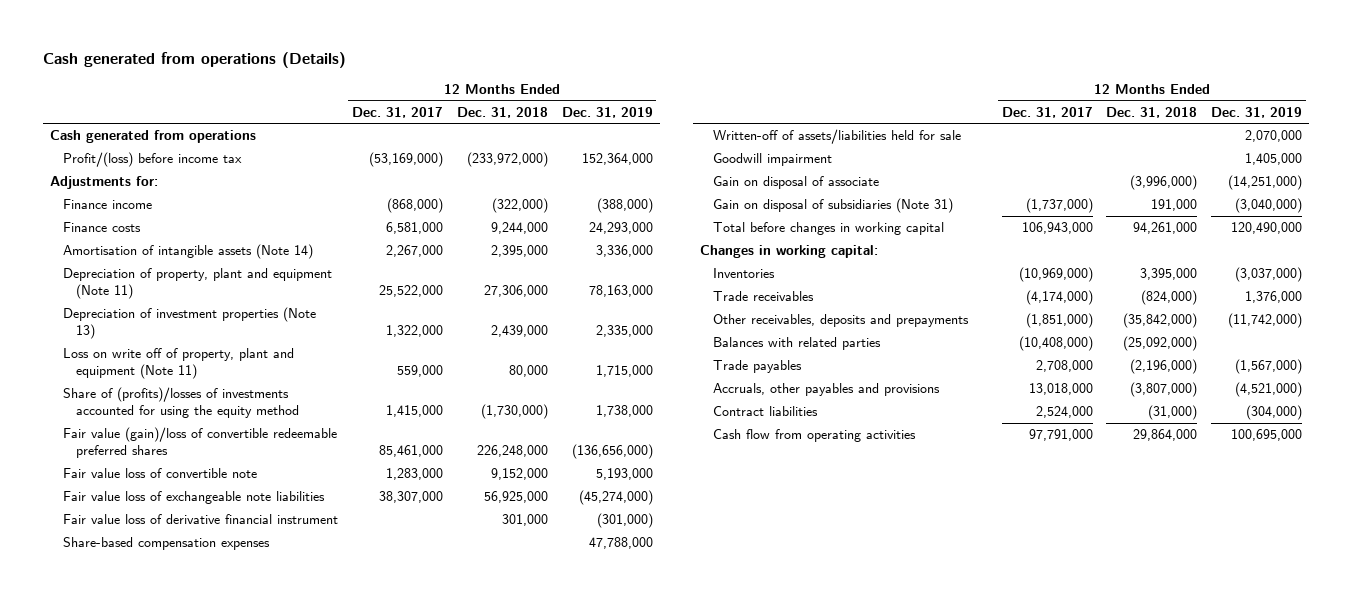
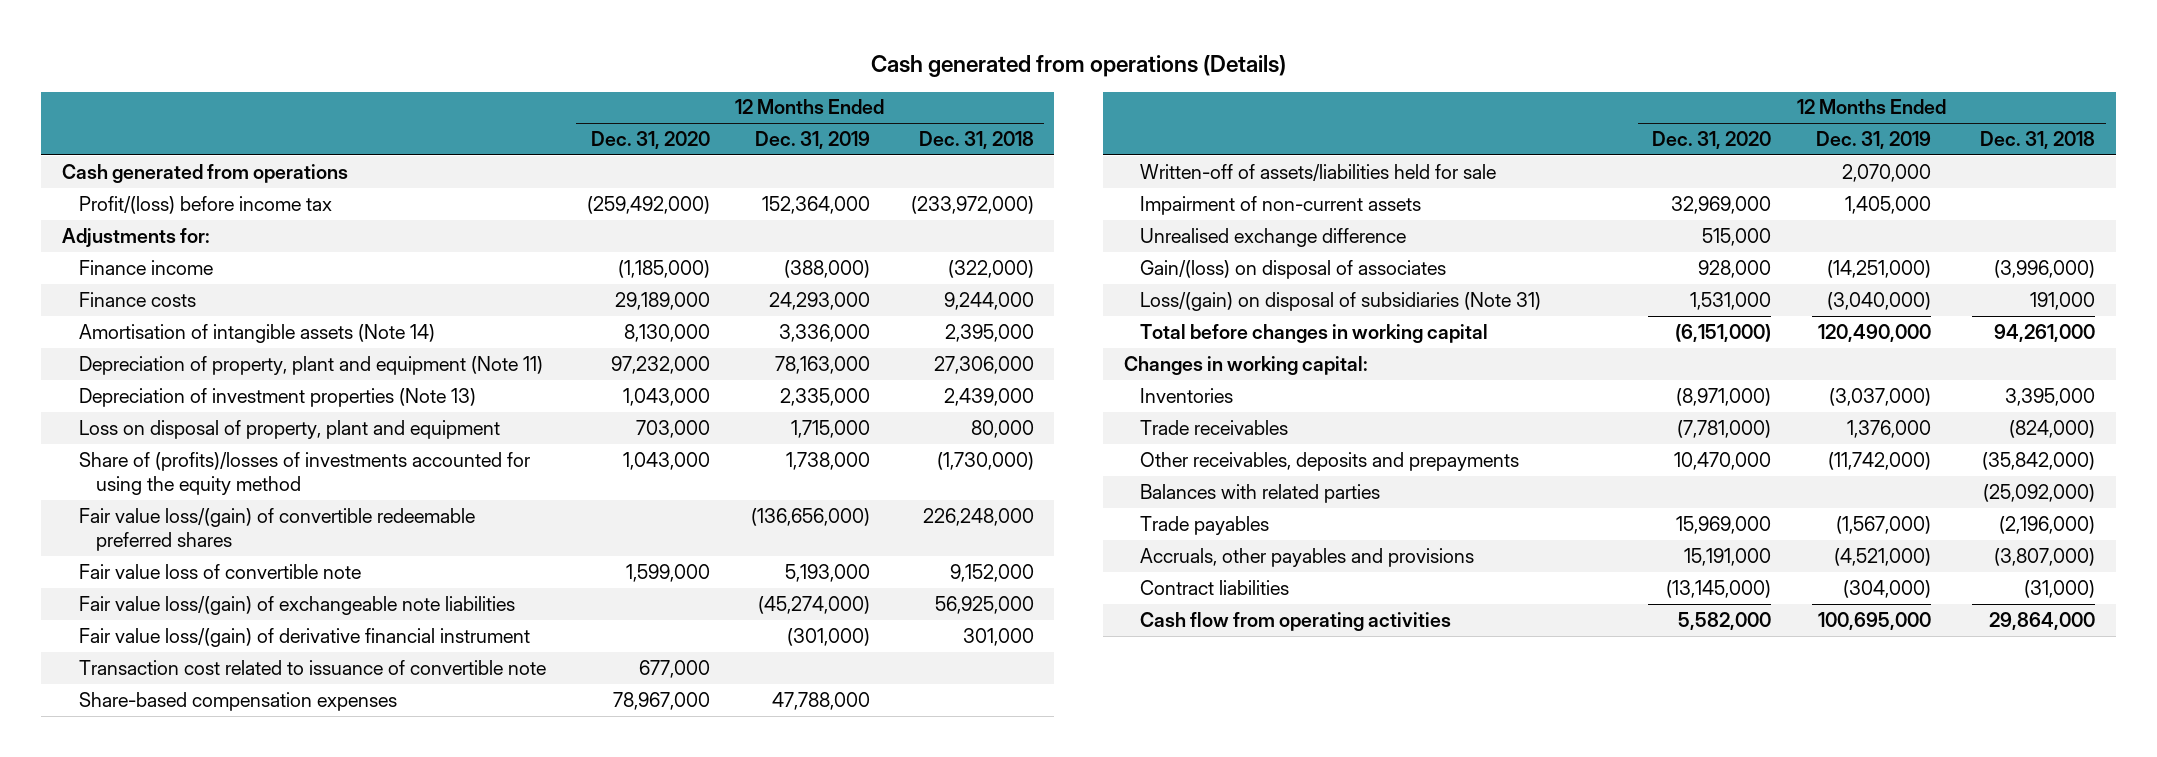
- | 12 Months Ended Dec. 31, 2017 | 12 Months Ended Dec. 31, 2018 | 12 Months Ended Dec. 31, 2019
+ | 12 Months Ended Dec. 31, 2020 | 12 Months Ended Dec. 31, 2019 | 12 Months Ended Dec. 31, 2018
- Loss on write off of property, plant and equipment (Note 11) | 559,000 | 80,000 | 1,715,000
+ Loss on disposal of property, plant and equipment | 703,000 | 1,715,000 | 80,000
- Fair value (gain)/loss of convertible redeemable preferred shares | 85,461,000 | 226,248,000 | (136,656,000)
+ Fair value loss/(gain) of convertible redeemable preferred shares | | (136,656,000) | 226,248,000
- Fair value loss of exchangeable note liabilities | 38,307,000 | 56,925,000 | (45,274,000)
- Fair value loss of derivative financial instrument | | 301,000 | (301,000)
+ Fair value loss/(gain) of exchangeable note liabilities | | (45,274,000) | 56,925,000
+ Fair value loss/(gain) of derivative financial instrument | | (301,000) | 301,000
+ Transaction cost related to issuance of convertible note | 677,000 | |
- Goodwill impairment | | | 1,405,000
- Gain on disposal of associate | | (3,996,000) | (14,251,000)
- Gain on disposal of subsidiaries (Note 31) | (1,737,000) | 191,000 | (3,040,000)
+ Impairment of non-current assets | 32,969,000 | 1,405,000 |
+ Unrealised exchange difference | 515,000 | |
+ Gain/(loss) on disposal of associates | 928,000 | (14,251,000) | (3,996,000)
+ Loss/(gain) on disposal of subsidiaries (Note 31) | 1,531,000 | (3,040,000) | 191,000

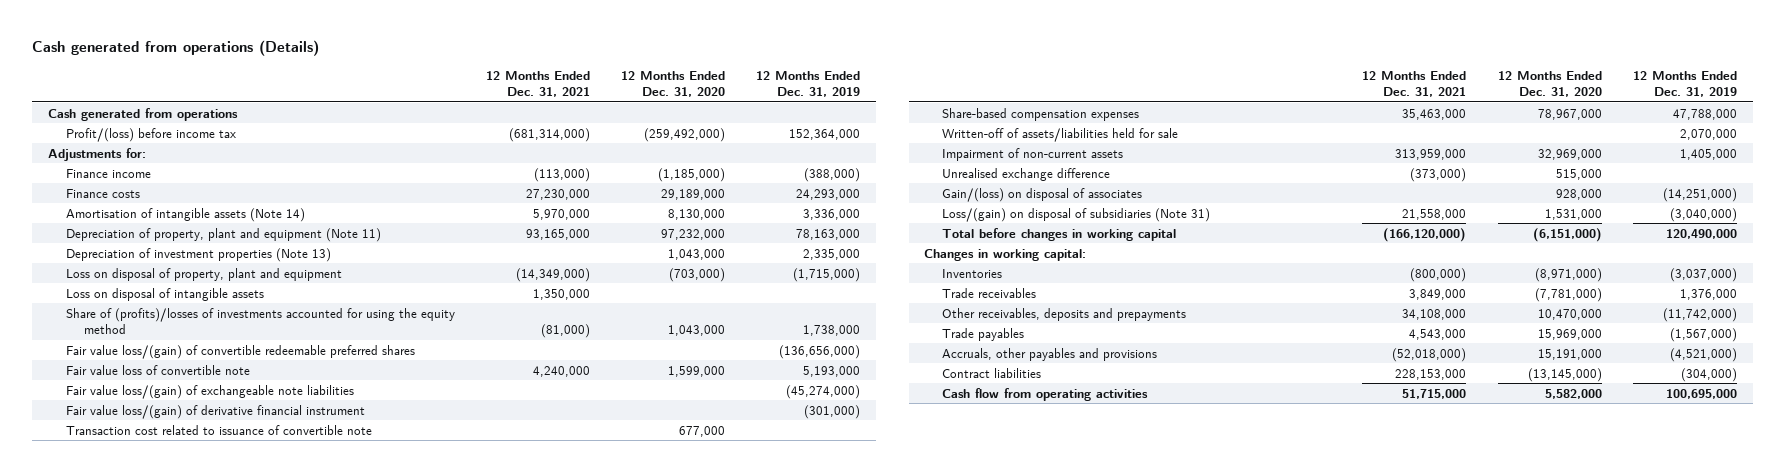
- | 12 Months Ended Dec. 31, 2020 | 12 Months Ended Dec. 31, 2019 | 12 Months Ended Dec. 31, 2018
+ | 12 Months Ended Dec. 31, 2021 | 12 Months Ended Dec. 31, 2020 | 12 Months Ended Dec. 31, 2019
- Loss on disposal of property, plant and equipment | 703,000 | 1,715,000 | 80,000
+ Loss on disposal of property, plant and equipment | (14,349,000) | (703,000) | (1,715,000)
+ Loss on disposal of intangible assets | 1,350,000 | |
- Balances with related parties | | | (25,092,000)

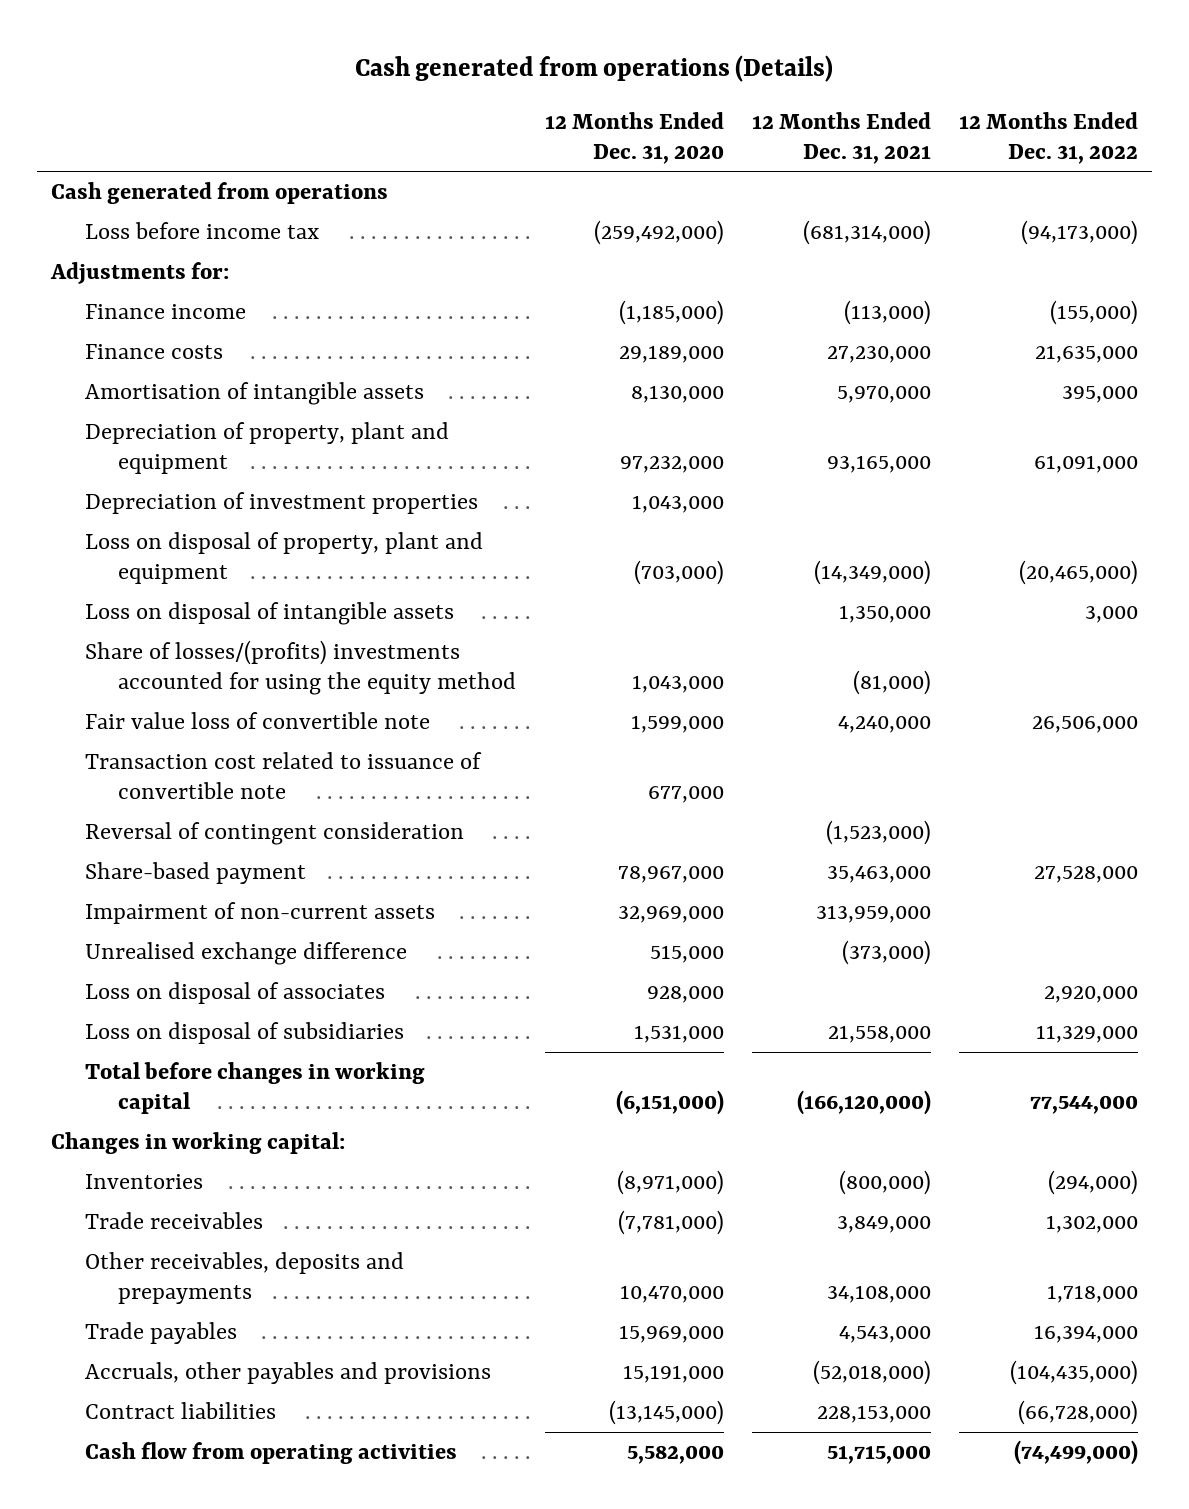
- | 12 Months Ended Dec. 31, 2021 | 12 Months Ended Dec. 31, 2020 | 12 Months Ended Dec. 31, 2019
+ | 12 Months Ended Dec. 31, 2020 | 12 Months Ended Dec. 31, 2021 | 12 Months Ended Dec. 31, 2022
- Profit/(loss) before income tax | (681,314,000) | (259,492,000) | 152,364,000
+ Loss before income tax | (259,492,000) | (681,314,000) | (94,173,000)
- Amortisation of intangible assets (Note 14) | 5,970,000 | 8,130,000 | 3,336,000
- Depreciation of property, plant and equipment (Note 11) | 93,165,000 | 97,232,000 | 78,163,000
- Depreciation of investment properties (Note 13) | | 1,043,000 | 2,335,000
+ Amortisation of intangible assets | 8,130,000 | 5,970,000 | 395,000
+ Depreciation of property, plant and equipment | 97,232,000 | 93,165,000 | 61,091,000
+ Depreciation of investment properties | 1,043,000 | |
- Share of (profits)/losses of investments accounted for using the equity method | (81,000) | 1,043,000 | 1,738,000
- Fair value loss/(gain) of convertible redeemable preferred shares | | | (136,656,000)
+ Share of losses/(profits) investments accounted for using the equity method | 1,043,000 | (81,000) |
- Fair value loss/(gain) of exchangeable note liabilities | | | (45,274,000)
- Fair value loss/(gain) of derivative financial instrument | | | (301,000)
- Share-based compensation expenses | 35,463,000 | 78,967,000 | 47,788,000
- Written-off of assets/liabilities held for sale | | | 2,070,000
+ Reversal of contingent consideration | | (1,523,000) |
+ Share-based payment | 78,967,000 | 35,463,000 | 27,528,000
- Gain/(loss) on disposal of associates | | 928,000 | (14,251,000)
- Loss/(gain) on disposal of subsidiaries (Note 31) | 21,558,000 | 1,531,000 | (3,040,000)
+ Loss on disposal of associates | 928,000 | | 2,920,000
+ Loss on disposal of subsidiaries | 1,531,000 | 21,558,000 | 11,329,000

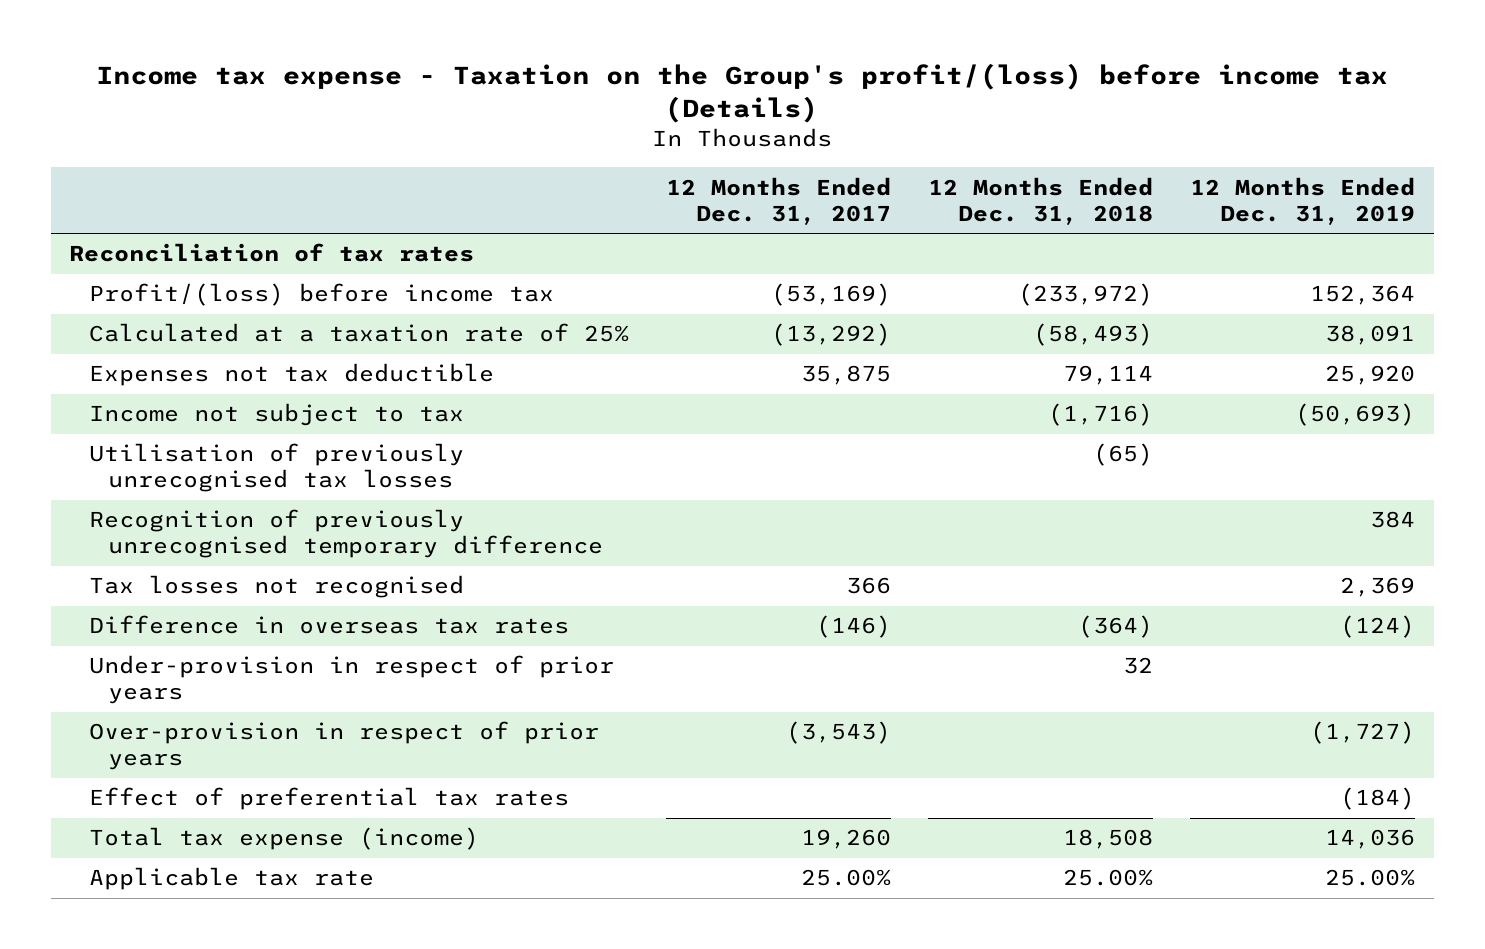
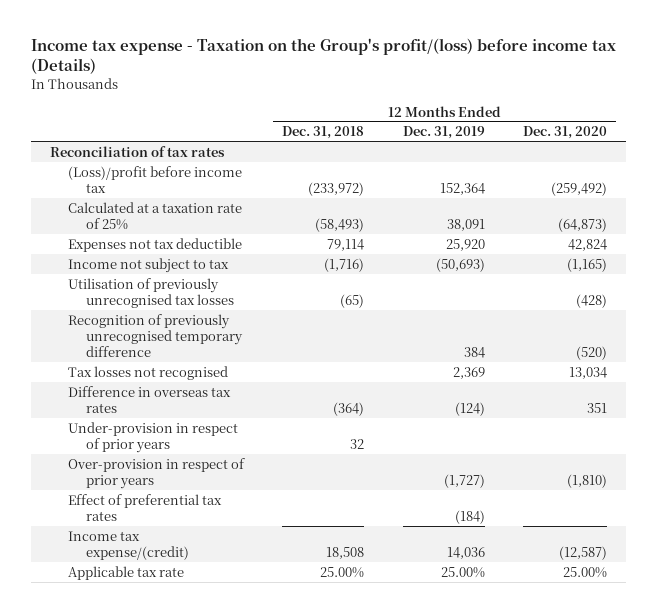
- | 12 Months Ended Dec. 31, 2017 | 12 Months Ended Dec. 31, 2018 | 12 Months Ended Dec. 31, 2019
+ | 12 Months Ended Dec. 31, 2018 | 12 Months Ended Dec. 31, 2019 | 12 Months Ended Dec. 31, 2020
- Profit/(loss) before income tax | (53,169) | (233,972) | 152,364
+ (Loss)/profit before income tax | (233,972) | 152,364 | (259,492)
- Total tax expense (income) | 19,260 | 18,508 | 14,036
+ Income tax expense/(credit) | 18,508 | 14,036 | (12,587)

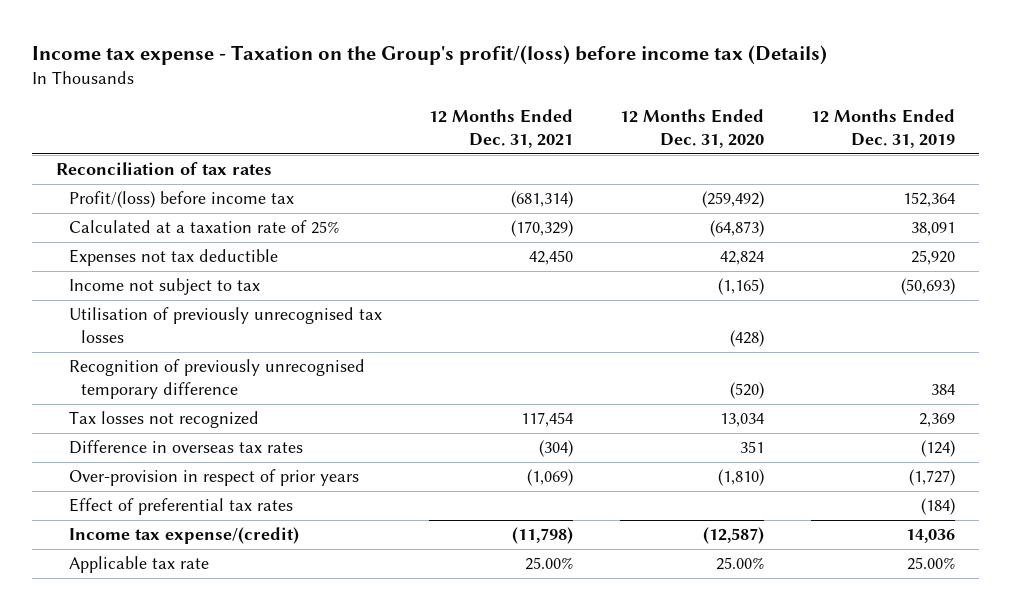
- | 12 Months Ended Dec. 31, 2018 | 12 Months Ended Dec. 31, 2019 | 12 Months Ended Dec. 31, 2020
+ | 12 Months Ended Dec. 31, 2021 | 12 Months Ended Dec. 31, 2020 | 12 Months Ended Dec. 31, 2019
- (Loss)/profit before income tax | (233,972) | 152,364 | (259,492)
+ Profit/(loss) before income tax | (681,314) | (259,492) | 152,364
- Tax losses not recognised | | 2,369 | 13,034
+ Tax losses not recognized | 117,454 | 13,034 | 2,369
- Under-provision in respect of prior years | 32 | |

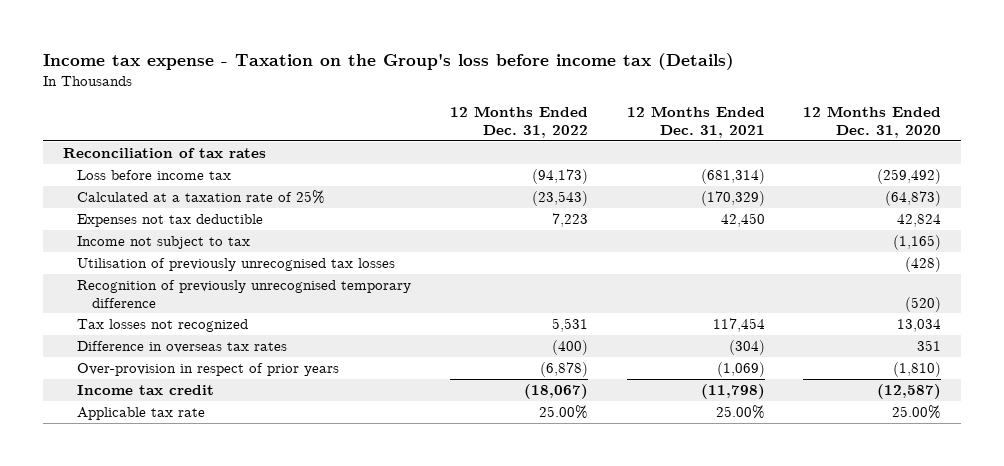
- Income tax expense - Taxation on the Group's profit/(loss) before income tax (Details)
+ Income tax expense - Taxation on the Group's loss before income tax (Details)
- | 12 Months Ended Dec. 31, 2021 | 12 Months Ended Dec. 31, 2020 | 12 Months Ended Dec. 31, 2019
+ | 12 Months Ended Dec. 31, 2022 | 12 Months Ended Dec. 31, 2021 | 12 Months Ended Dec. 31, 2020
- Profit/(loss) before income tax | (681,314) | (259,492) | 152,364
+ Loss before income tax | (94,173) | (681,314) | (259,492)
- Effect of preferential tax rates | | | (184)
- Income tax expense/(credit) | (11,798) | (12,587) | 14,036
+ Income tax credit | (18,067) | (11,798) | (12,587)

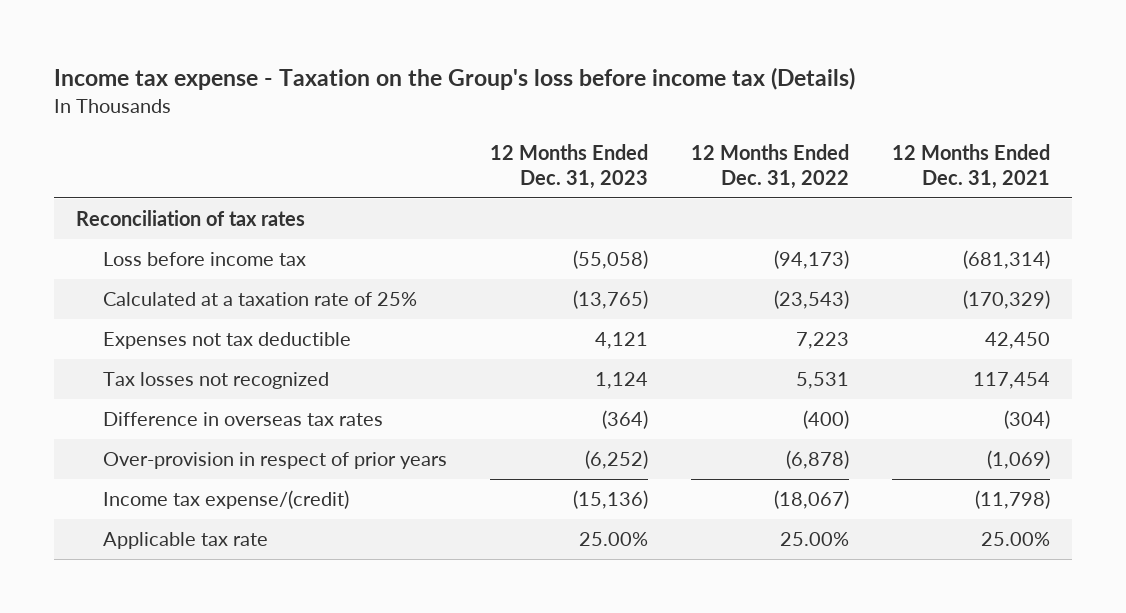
- | 12 Months Ended Dec. 31, 2022 | 12 Months Ended Dec. 31, 2021 | 12 Months Ended Dec. 31, 2020
+ | 12 Months Ended Dec. 31, 2023 | 12 Months Ended Dec. 31, 2022 | 12 Months Ended Dec. 31, 2021
- Income not subject to tax | | | (1,165)
- Utilisation of previously unrecognised tax losses | | | (428)
- Recognition of previously unrecognised temporary difference | | | (520)
- Income tax credit | (18,067) | (11,798) | (12,587)
+ Income tax expense/(credit) | (15,136) | (18,067) | (11,798)

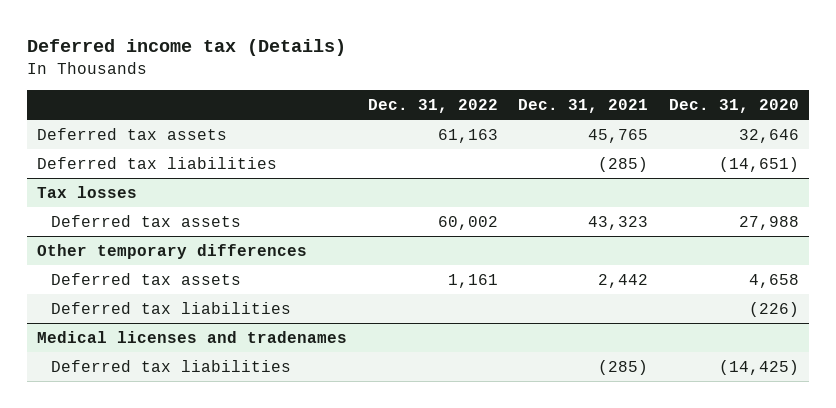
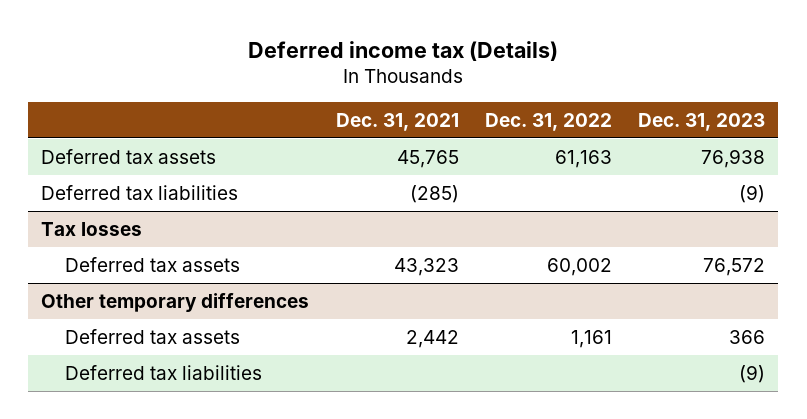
- | Dec. 31, 2022 | Dec. 31, 2021 | Dec. 31, 2020
+ | Dec. 31, 2021 | Dec. 31, 2022 | Dec. 31, 2023
- Medical licenses and tradenames
- Deferred tax liabilities | | (285) | (14,425)

